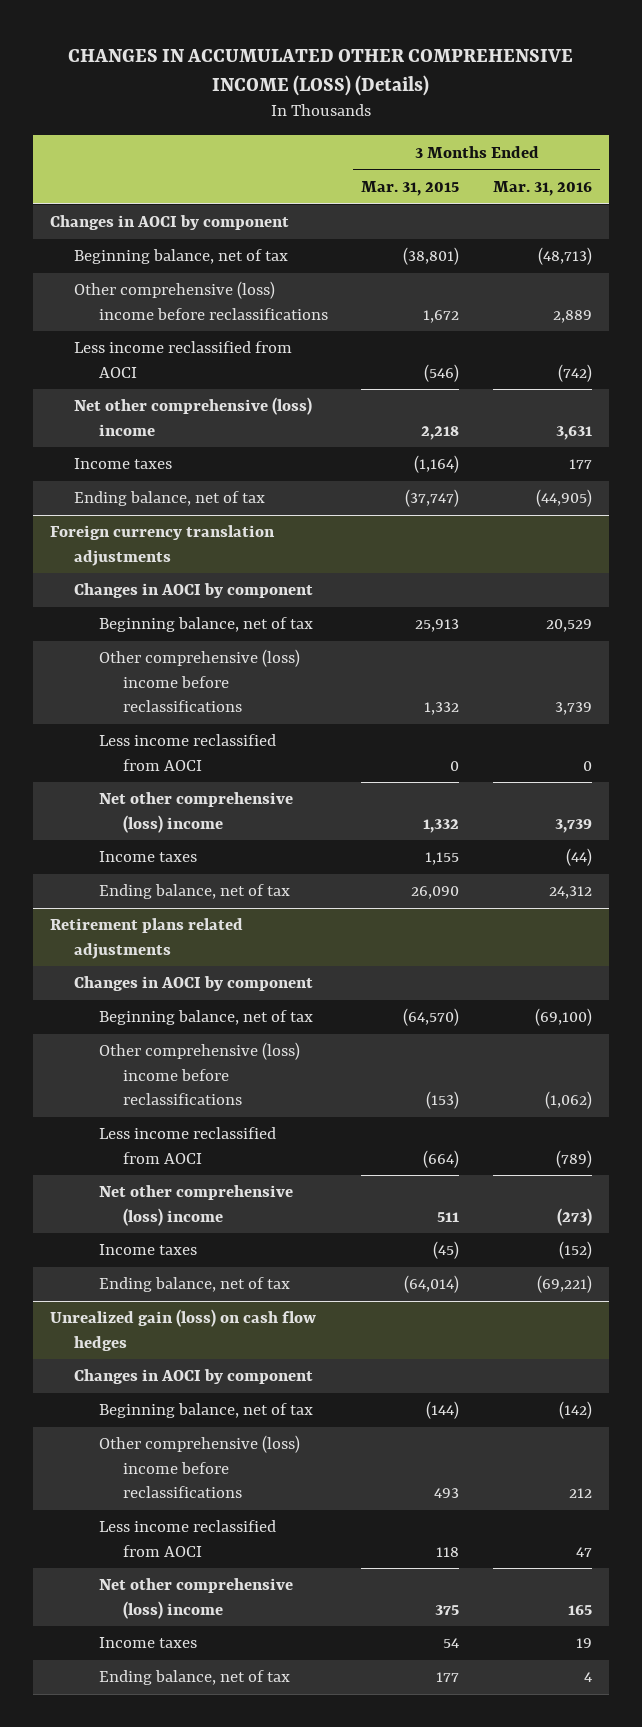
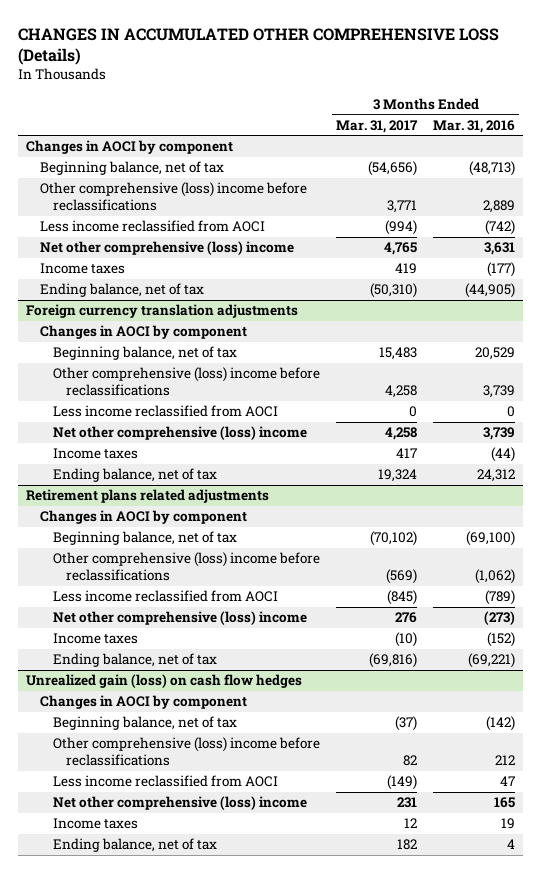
- CHANGES IN ACCUMULATED OTHER COMPREHENSIVE INCOME (LOSS) (Details)
+ CHANGES IN ACCUMULATED OTHER COMPREHENSIVE LOSS (Details)
- | 3 Months Ended Mar. 31, 2015 | 3 Months Ended Mar. 31, 2016
+ | 3 Months Ended Mar. 31, 2017 | 3 Months Ended Mar. 31, 2016
- Income taxes | (1,164) | 177
+ Income taxes | 419 | (177)

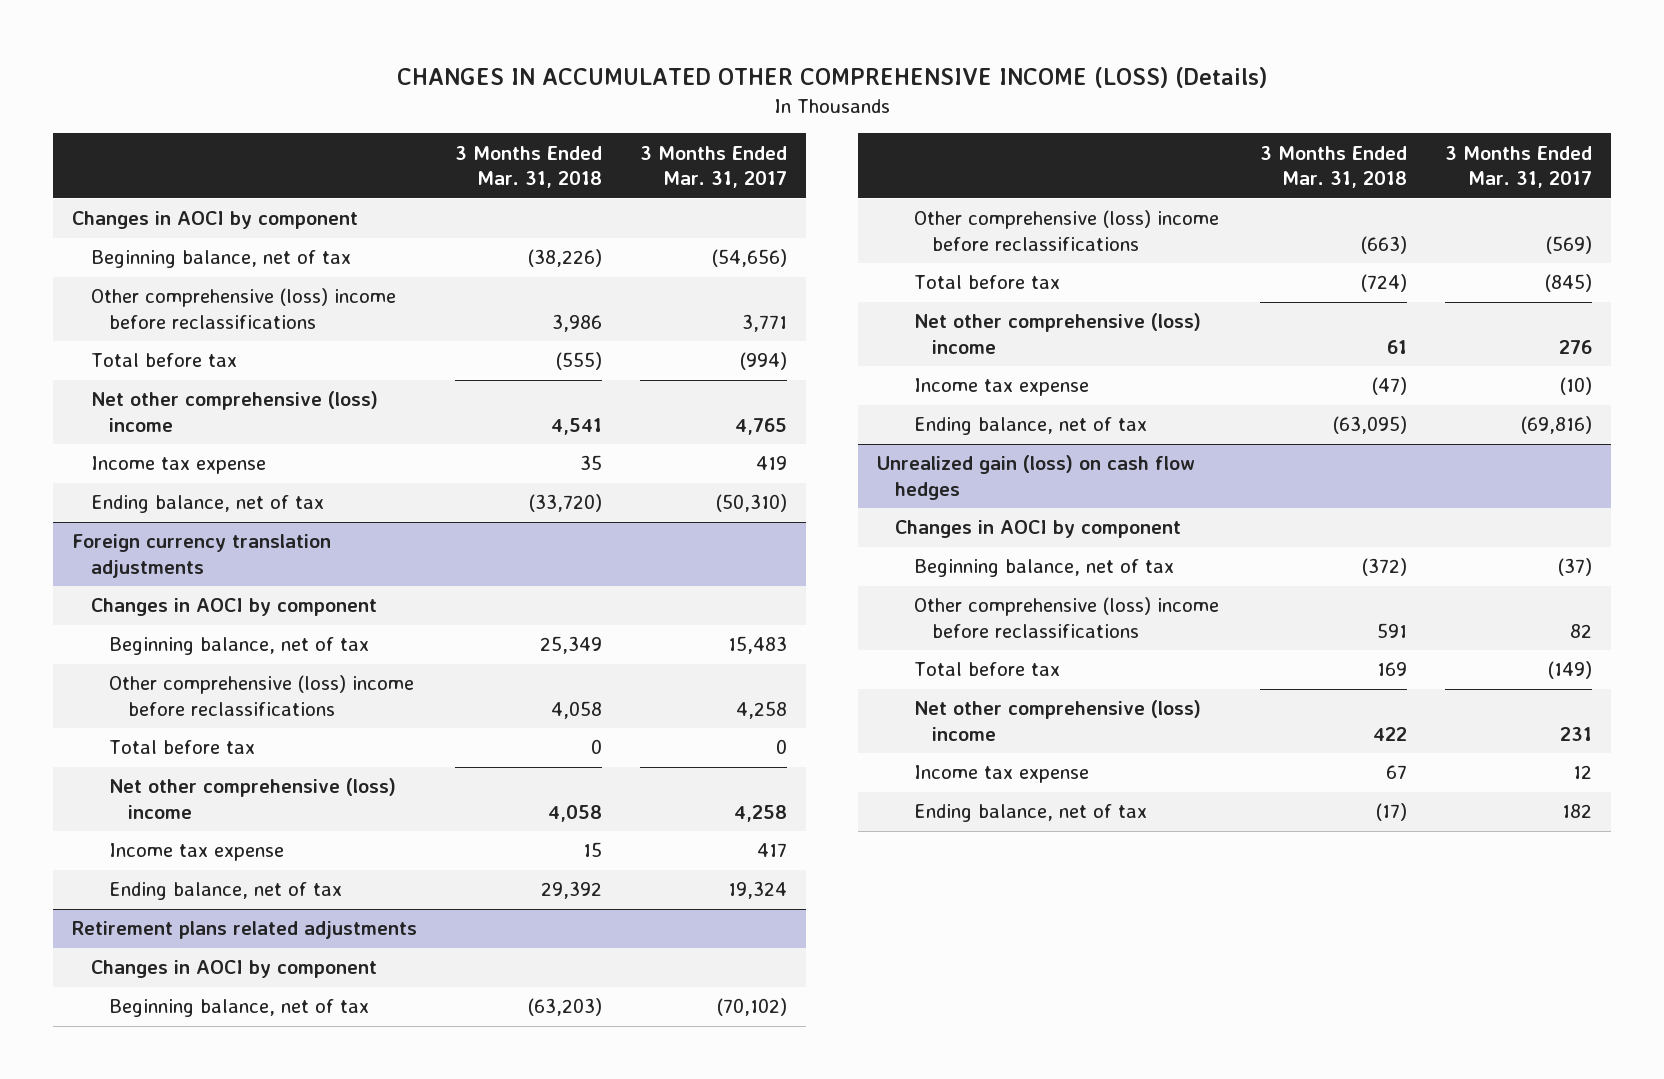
- CHANGES IN ACCUMULATED OTHER COMPREHENSIVE LOSS (Details)
+ CHANGES IN ACCUMULATED OTHER COMPREHENSIVE INCOME (LOSS) (Details)
- | 3 Months Ended Mar. 31, 2017 | 3 Months Ended Mar. 31, 2016
+ | 3 Months Ended Mar. 31, 2018 | 3 Months Ended Mar. 31, 2017
- Less income reclassified from AOCI | (994) | (742)
+ Total before tax | (555) | (994)
- Income taxes | 419 | (177)
+ Income tax expense | 35 | 419
@ Foreign currency translation adjustments
- Less income reclassified from AOCI | 0 | 0
+ Total before tax | 0 | 0
- Income taxes | 417 | (44)
+ Income tax expense | 15 | 417
@ Retirement plans related adjustments
- Less income reclassified from AOCI | (845) | (789)
+ Total before tax | (724) | (845)
- Income taxes | (10) | (152)
+ Income tax expense | (47) | (10)
@ Unrealized gain (loss) on cash flow hedges
- Less income reclassified from AOCI | (149) | 47
+ Total before tax | 169 | (149)
- Income taxes | 12 | 19
+ Income tax expense | 67 | 12

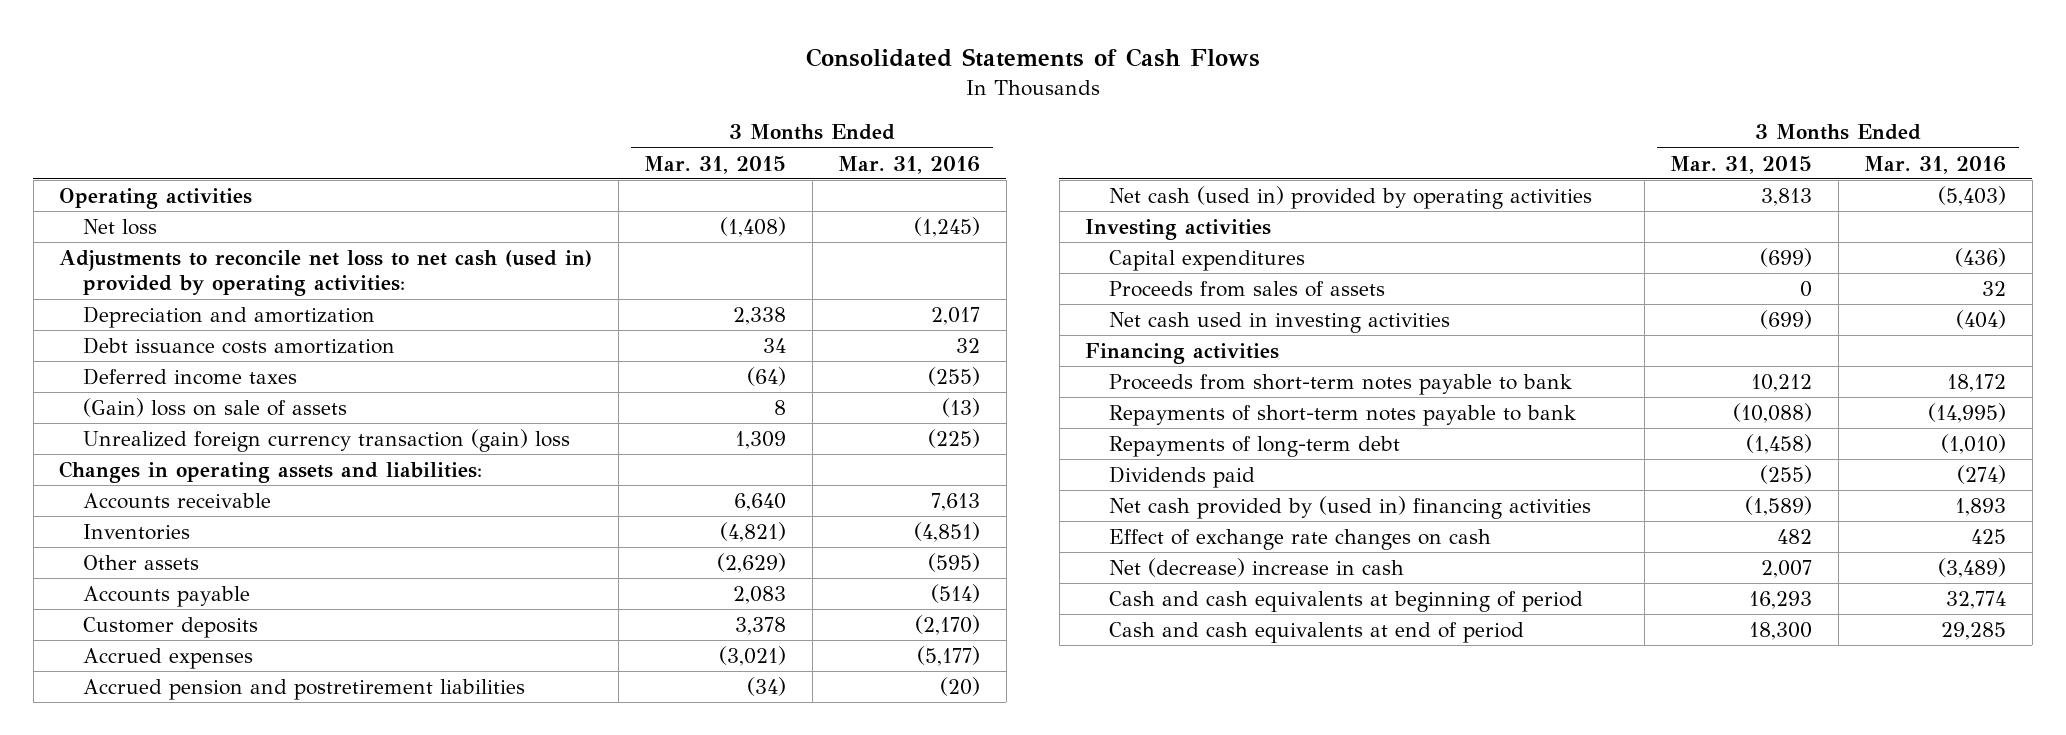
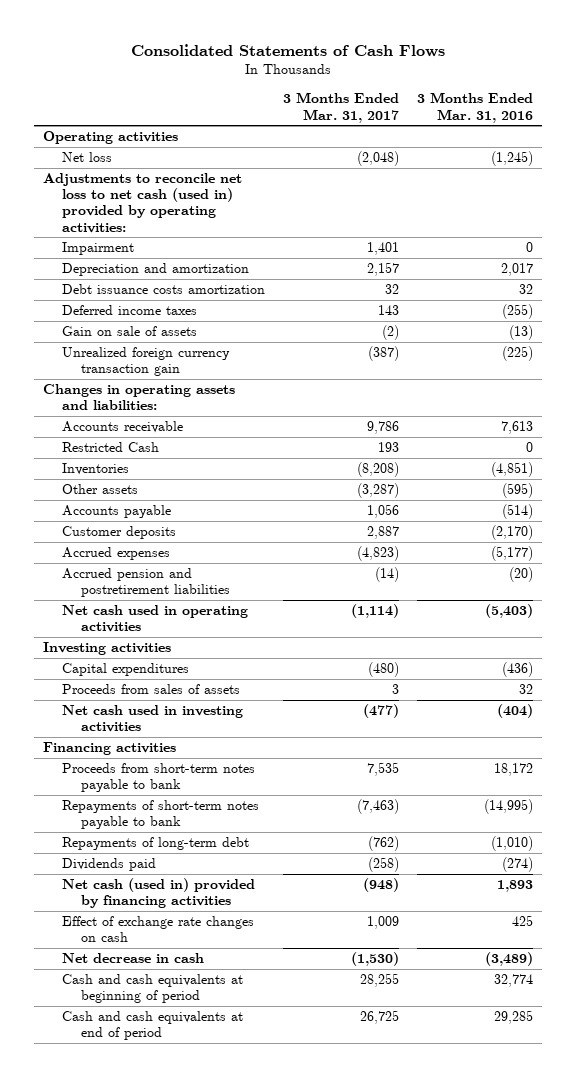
- | 3 Months Ended Mar. 31, 2015 | 3 Months Ended Mar. 31, 2016
+ | 3 Months Ended Mar. 31, 2017 | 3 Months Ended Mar. 31, 2016
+ Impairment | 1,401 | 0
- (Gain) loss on sale of assets | 8 | (13)
- Unrealized foreign currency transaction (gain) loss | 1,309 | (225)
+ Gain on sale of assets | (2) | (13)
+ Unrealized foreign currency transaction gain | (387) | (225)
+ Restricted Cash | 193 | 0
- Net cash (used in) provided by operating activities | 3,813 | (5,403)
+ Net cash used in operating activities | (1,114) | (5,403)
- Net cash provided by (used in) financing activities | (1,589) | 1,893
+ Net cash (used in) provided by financing activities | (948) | 1,893
- Net (decrease) increase in cash | 2,007 | (3,489)
+ Net decrease in cash | (1,530) | (3,489)

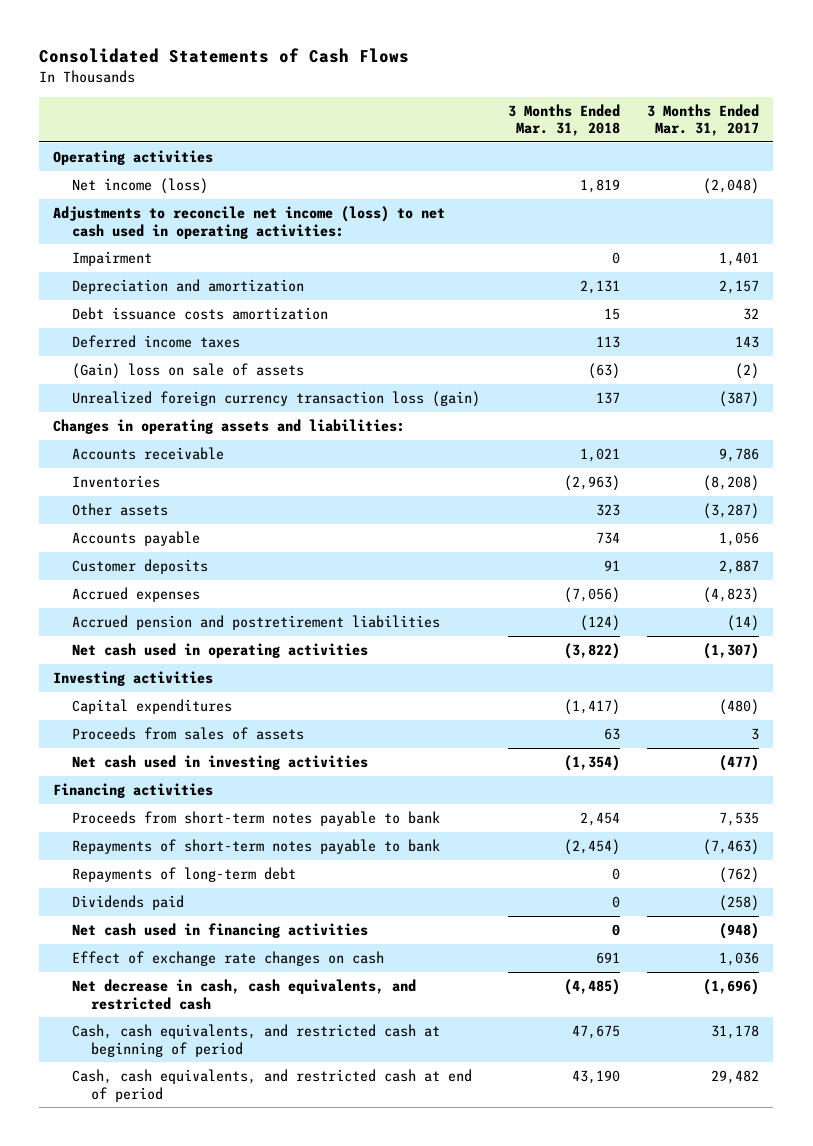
- | 3 Months Ended Mar. 31, 2017 | 3 Months Ended Mar. 31, 2016
+ | 3 Months Ended Mar. 31, 2018 | 3 Months Ended Mar. 31, 2017
- Net loss | (2,048) | (1,245)
- Adjustments to reconcile net loss to net cash (used in) provided by operating activities:
+ Net income (loss) | 1,819 | (2,048)
+ Adjustments to reconcile net income (loss) to net cash used in operating activities:
- Gain on sale of assets | (2) | (13)
- Unrealized foreign currency transaction gain | (387) | (225)
+ (Gain) loss on sale of assets | (63) | (2)
+ Unrealized foreign currency transaction loss (gain) | 137 | (387)
- Restricted Cash | 193 | 0
- Net cash used in operating activities | (1,114) | (5,403)
+ Net cash used in operating activities | (3,822) | (1,307)
- Net cash (used in) provided by financing activities | (948) | 1,893
- Effect of exchange rate changes on cash | 1,009 | 425
- Net decrease in cash | (1,530) | (3,489)
- Cash and cash equivalents at beginning of period | 28,255 | 32,774
- Cash and cash equivalents at end of period | 26,725 | 29,285
+ Net cash used in financing activities | 0 | (948)
+ Effect of exchange rate changes on cash | 691 | 1,036
+ Net decrease in cash, cash equivalents, and restricted cash | (4,485) | (1,696)
+ Cash, cash equivalents, and restricted cash at beginning of period | 47,675 | 31,178
+ Cash, cash equivalents, and restricted cash at end of period | 43,190 | 29,482

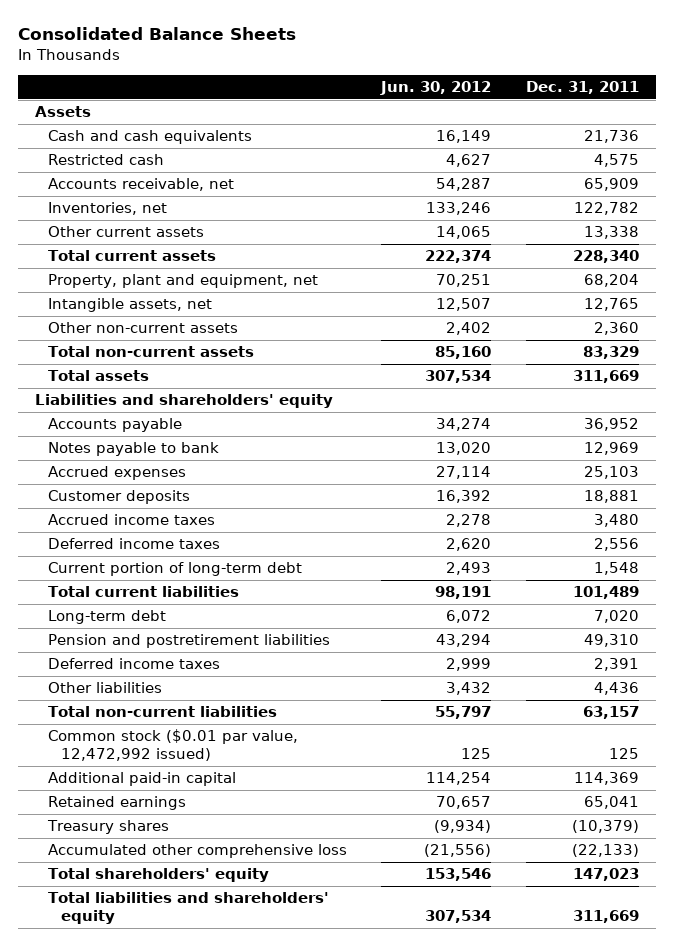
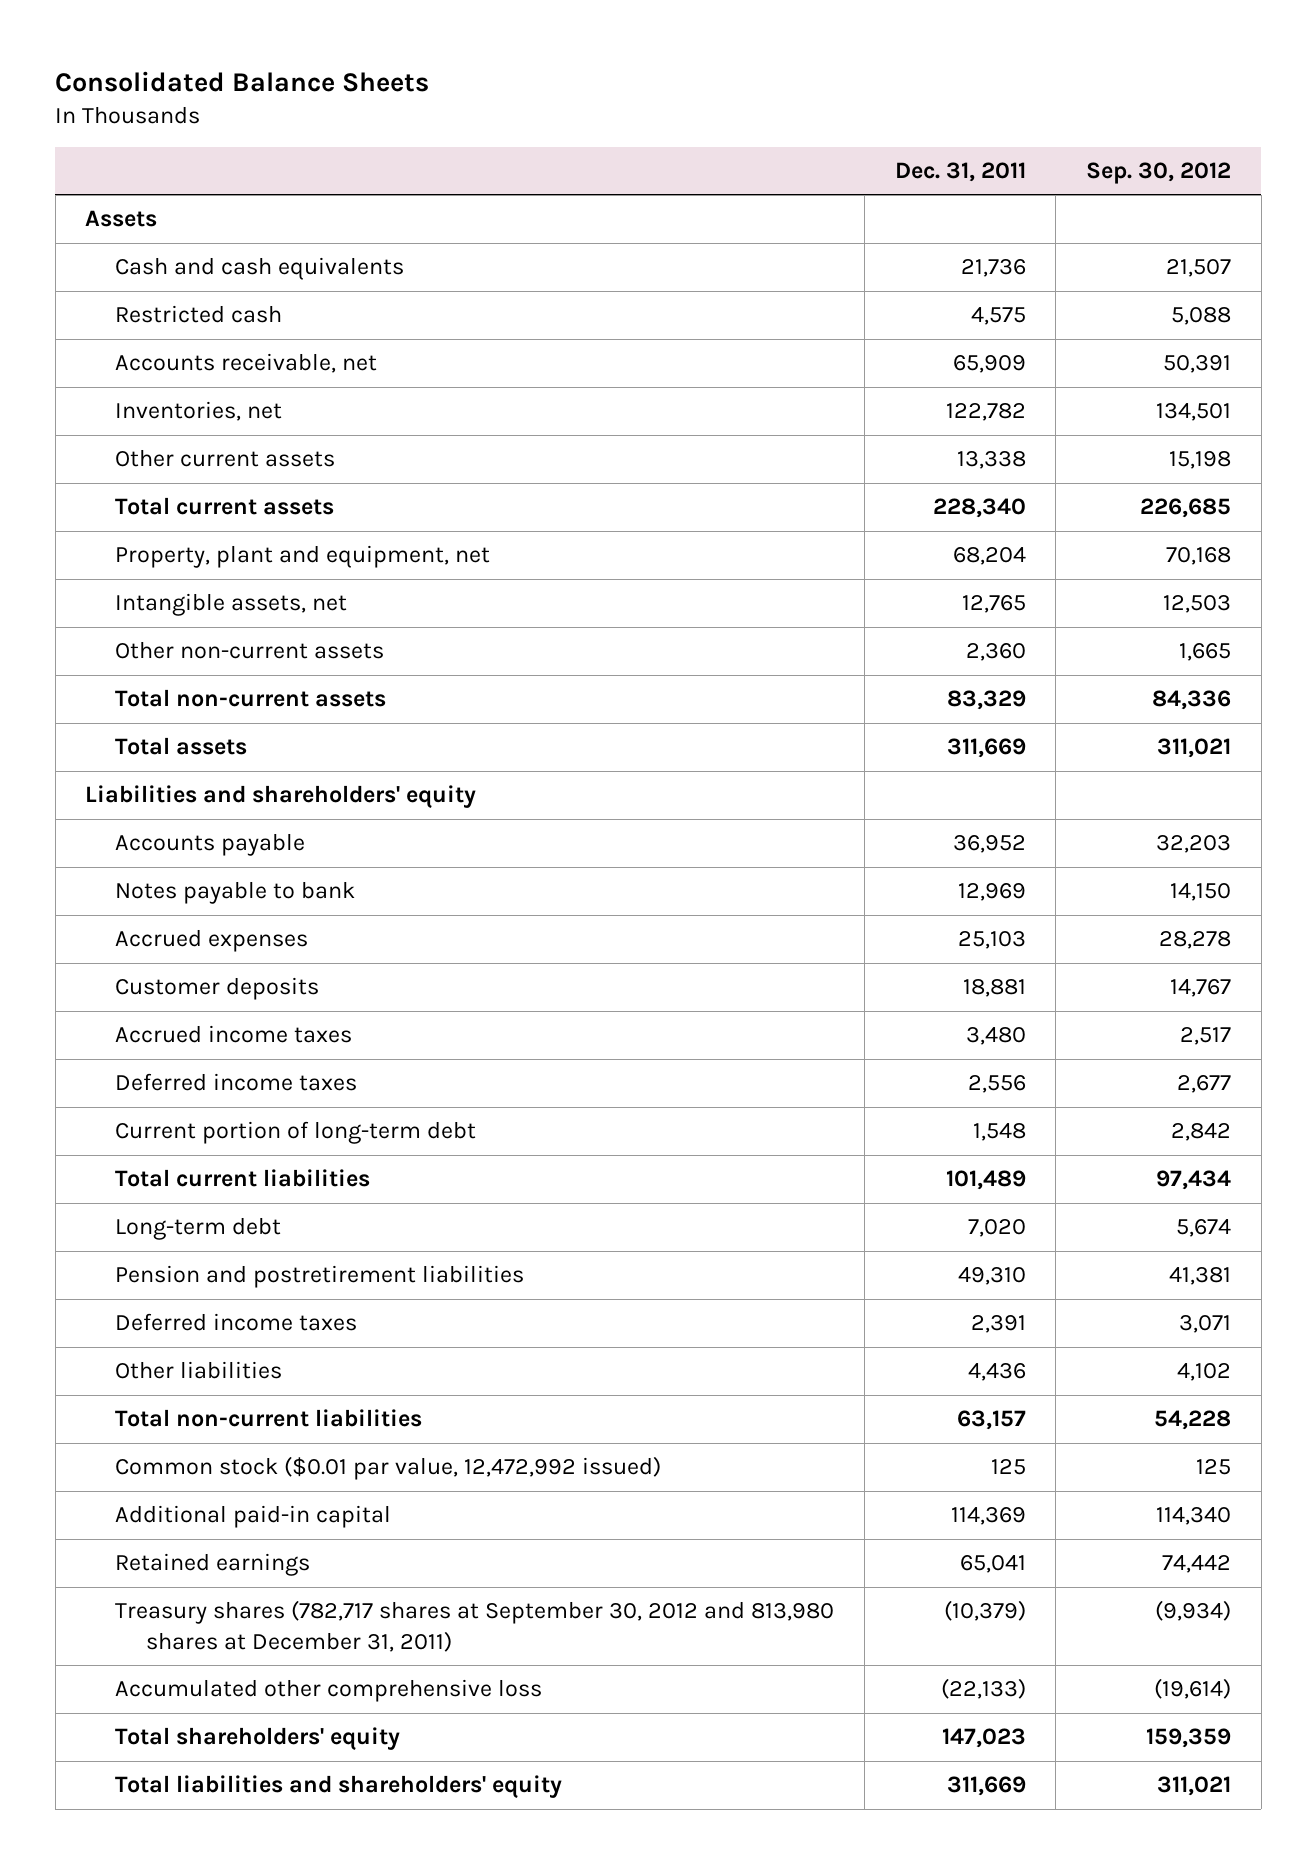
- | Jun. 30, 2012 | Dec. 31, 2011
+ | Dec. 31, 2011 | Sep. 30, 2012
- Treasury shares | (9,934) | (10,379)
+ Treasury shares (782,717 shares at September 30, 2012 and 813,980 shares at December 31, 2011) | (10,379) | (9,934)

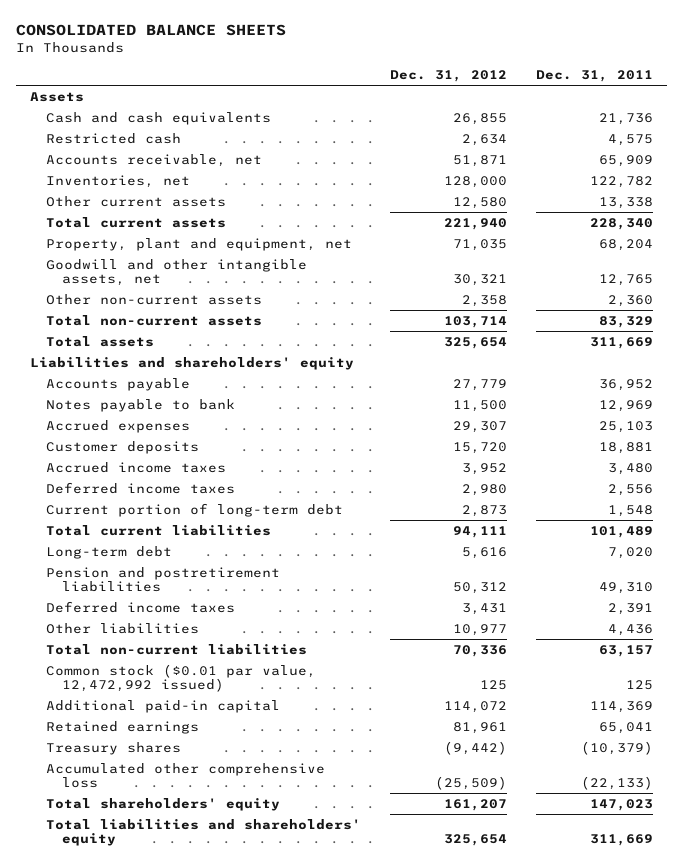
- Consolidated Balance Sheets
+ CONSOLIDATED BALANCE SHEETS
- | Dec. 31, 2011 | Sep. 30, 2012
+ | Dec. 31, 2012 | Dec. 31, 2011
- Intangible assets, net | 12,765 | 12,503
+ Goodwill and other intangible assets, net | 30,321 | 12,765
- Treasury shares (782,717 shares at September 30, 2012 and 813,980 shares at December 31, 2011) | (10,379) | (9,934)
+ Treasury shares | (9,442) | (10,379)

